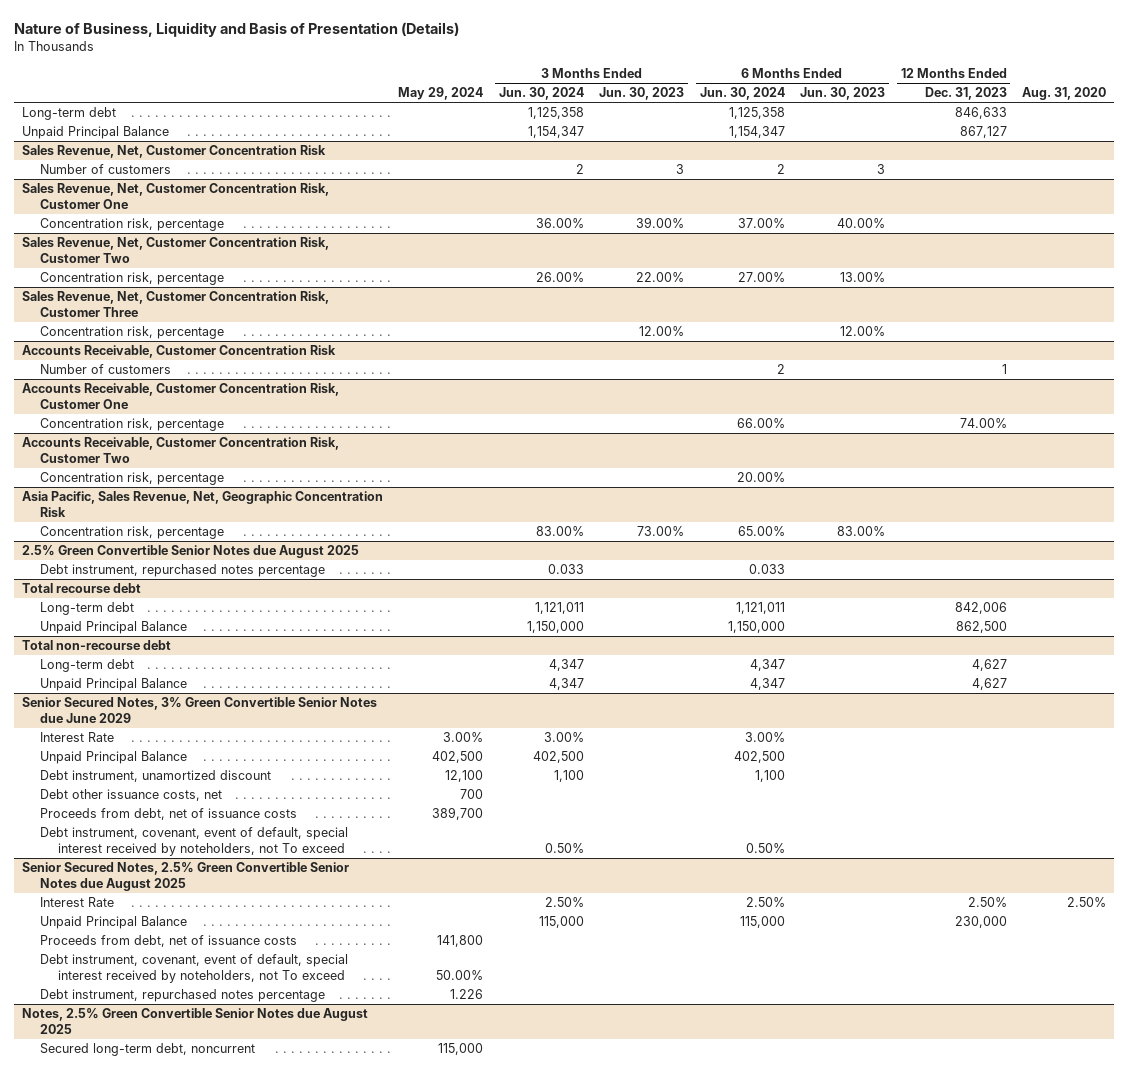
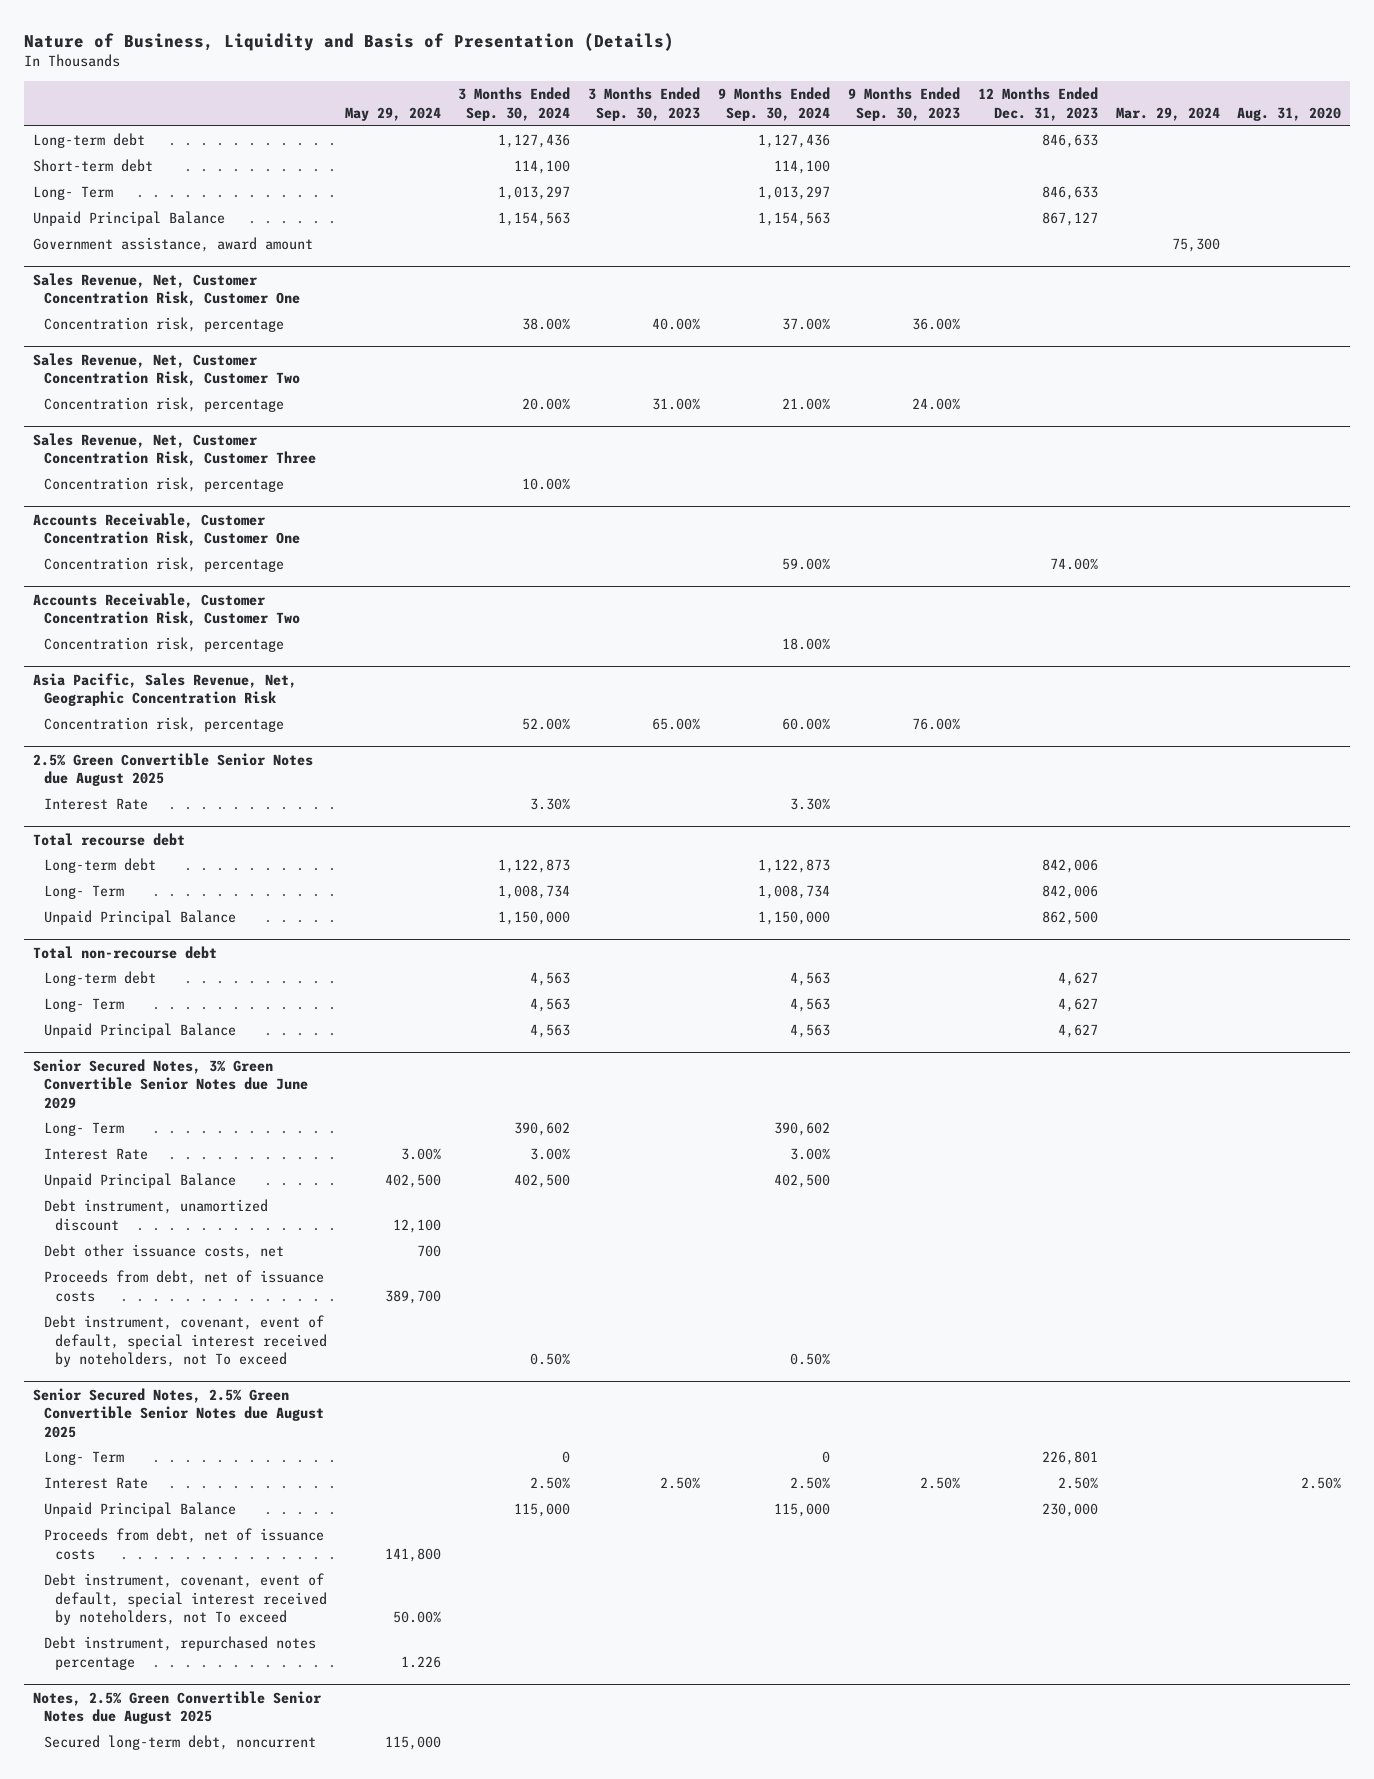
- | May 29, 2024 | 3 Months Ended Jun. 30, 2024 | 3 Months Ended Jun. 30, 2023 | 6 Months Ended Jun. 30, 2024 | 6 Months Ended Jun. 30, 2023 | 12 Months Ended Dec. 31, 2023 | Aug. 31, 2020
+ | May 29, 2024 | 3 Months Ended Sep. 30, 2024 | 3 Months Ended Sep. 30, 2023 | 9 Months Ended Sep. 30, 2024 | 9 Months Ended Sep. 30, 2023 | 12 Months Ended Dec. 31, 2023 | Mar. 29, 2024 | Aug. 31, 2020
+ Short-term debt | | 114,100 | | 114,100 | | | |
+ Long- Term | | 1,013,297 | | 1,013,297 | | 846,633 | |
- Sales Revenue, Net, Customer Concentration Risk
- Number of customers | | 2 | 3 | 2 | 3 | |
+ Government assistance, award amount | | | | | | | 75,300 |
- Accounts Receivable, Customer Concentration Risk
- Number of customers | | | | 2 | | 1 |
@ 2.5% Green Convertible Senior Notes due August 2025
- Debt instrument, repurchased notes percentage | | 0.033 | | 0.033 | | |
+ Interest Rate | | 3.30% | | 3.30% | | | |
@ Total recourse debt
+ Long- Term | | 1,008,734 | | 1,008,734 | | 842,006 | |
@ Total non-recourse debt
+ Long- Term | | 4,563 | | 4,563 | | 4,627 | |
@ Senior Secured Notes, 3% Green Convertible Senior Notes due June 2029
+ Long- Term | | 390,602 | | 390,602 | | | |
@ Senior Secured Notes, 2.5% Green Convertible Senior Notes due August 2025
+ Long- Term | | 0 | | 0 | | 226,801 | |

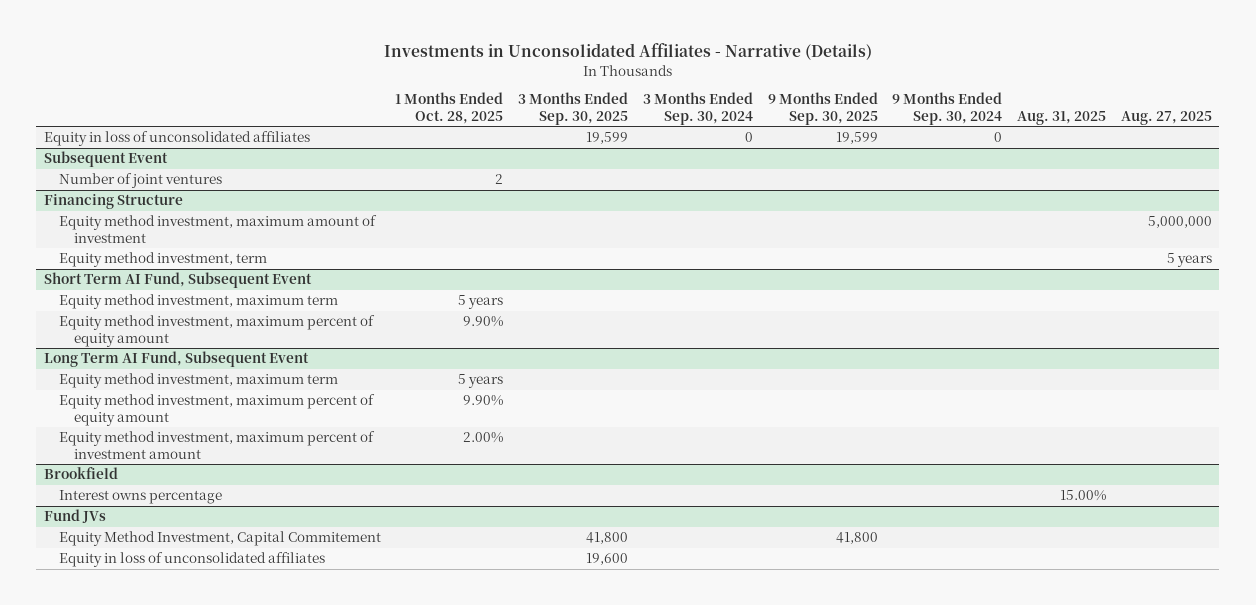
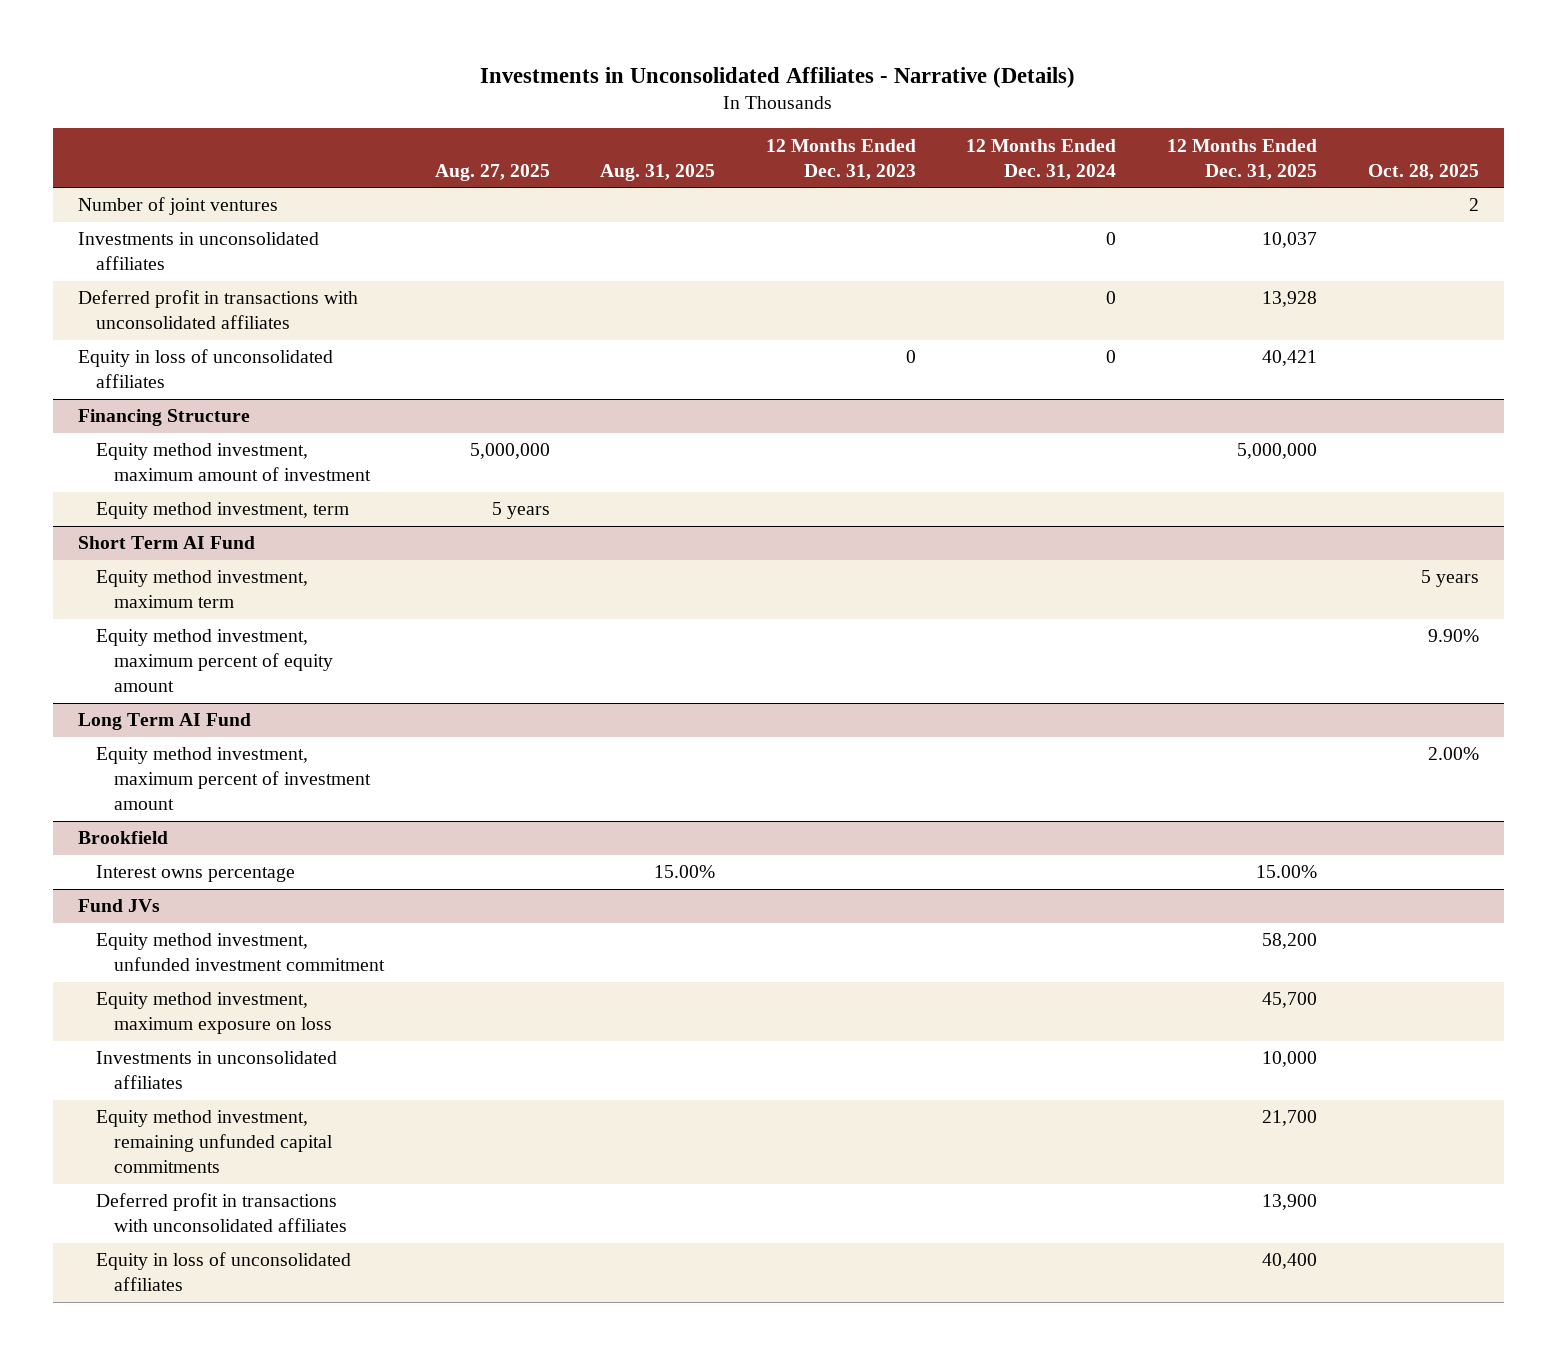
- | 1 Months Ended Oct. 28, 2025 | 3 Months Ended Sep. 30, 2025 | 3 Months Ended Sep. 30, 2024 | 9 Months Ended Sep. 30, 2025 | 9 Months Ended Sep. 30, 2024 | Aug. 31, 2025 | Aug. 27, 2025
+ | Aug. 27, 2025 | Aug. 31, 2025 | 12 Months Ended Dec. 31, 2023 | 12 Months Ended Dec. 31, 2024 | 12 Months Ended Dec. 31, 2025 | Oct. 28, 2025
+ Number of joint ventures | | | | | | 2
+ Investments in unconsolidated affiliates | | | | 0 | 10,037 |
+ Deferred profit in transactions with unconsolidated affiliates | | | | 0 | 13,928 |
- Subsequent Event
- Number of joint ventures | 2 | | | | | |
- Short Term AI Fund, Subsequent Event
+ Short Term AI Fund
- Long Term AI Fund, Subsequent Event
- Equity method investment, maximum term | 5 years | | | | | |
- Equity method investment, maximum percent of equity amount | 9.90% | | | | | |
+ Long Term AI Fund
@ Fund JVs
- Equity Method Investment, Capital Commitement | | 41,800 | | 41,800 | | |
+ Equity method investment, unfunded investment commitment | | | | | 58,200 |
+ Equity method investment, maximum exposure on loss | | | | | 45,700 |
+ Investments in unconsolidated affiliates | | | | | 10,000 |
+ Equity method investment, remaining unfunded capital commitments | | | | | 21,700 |
+ Deferred profit in transactions with unconsolidated affiliates | | | | | 13,900 |

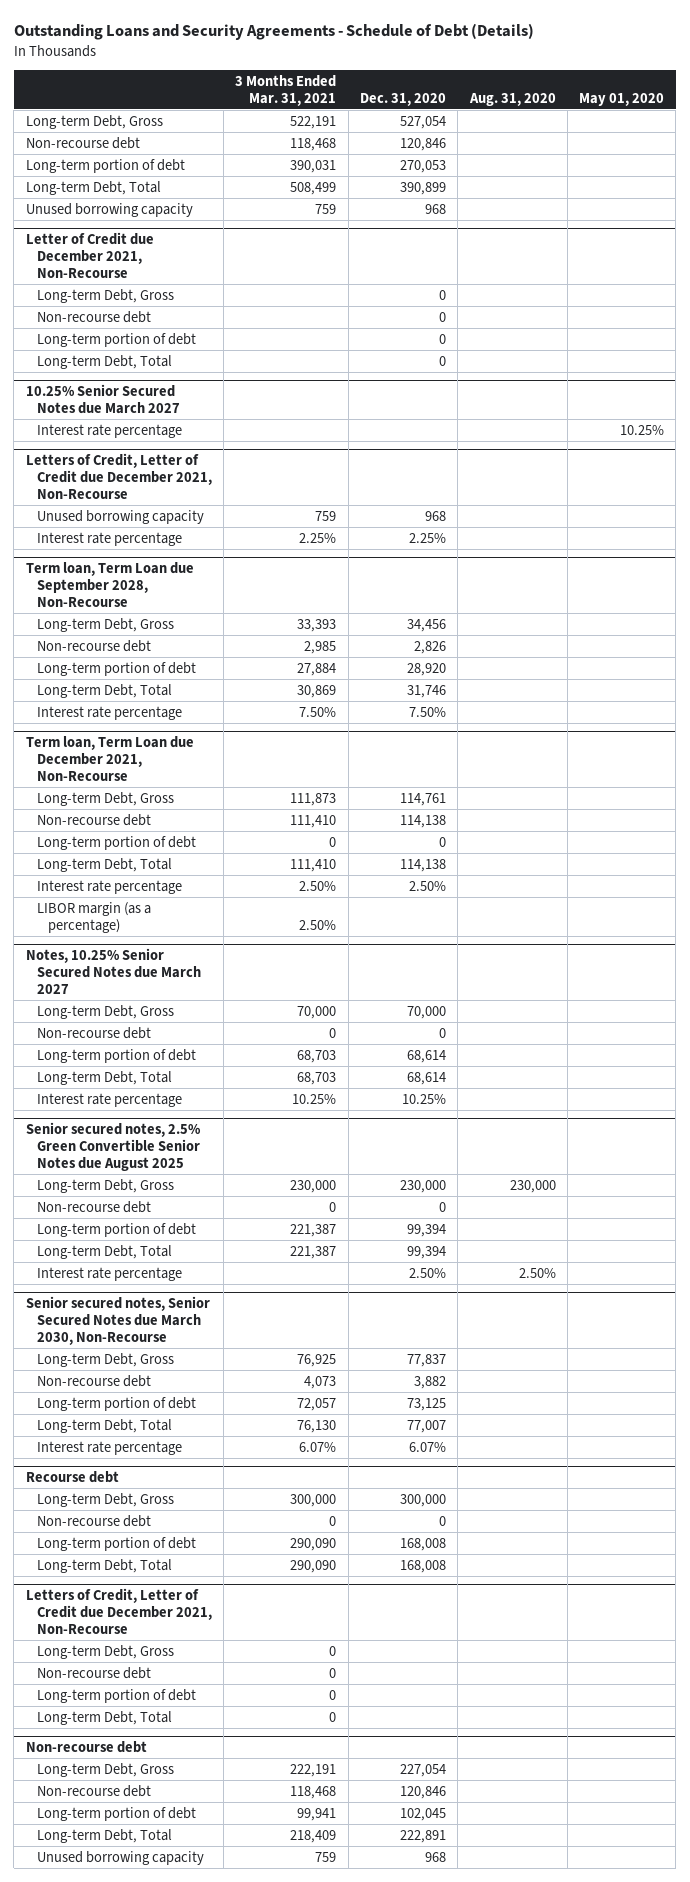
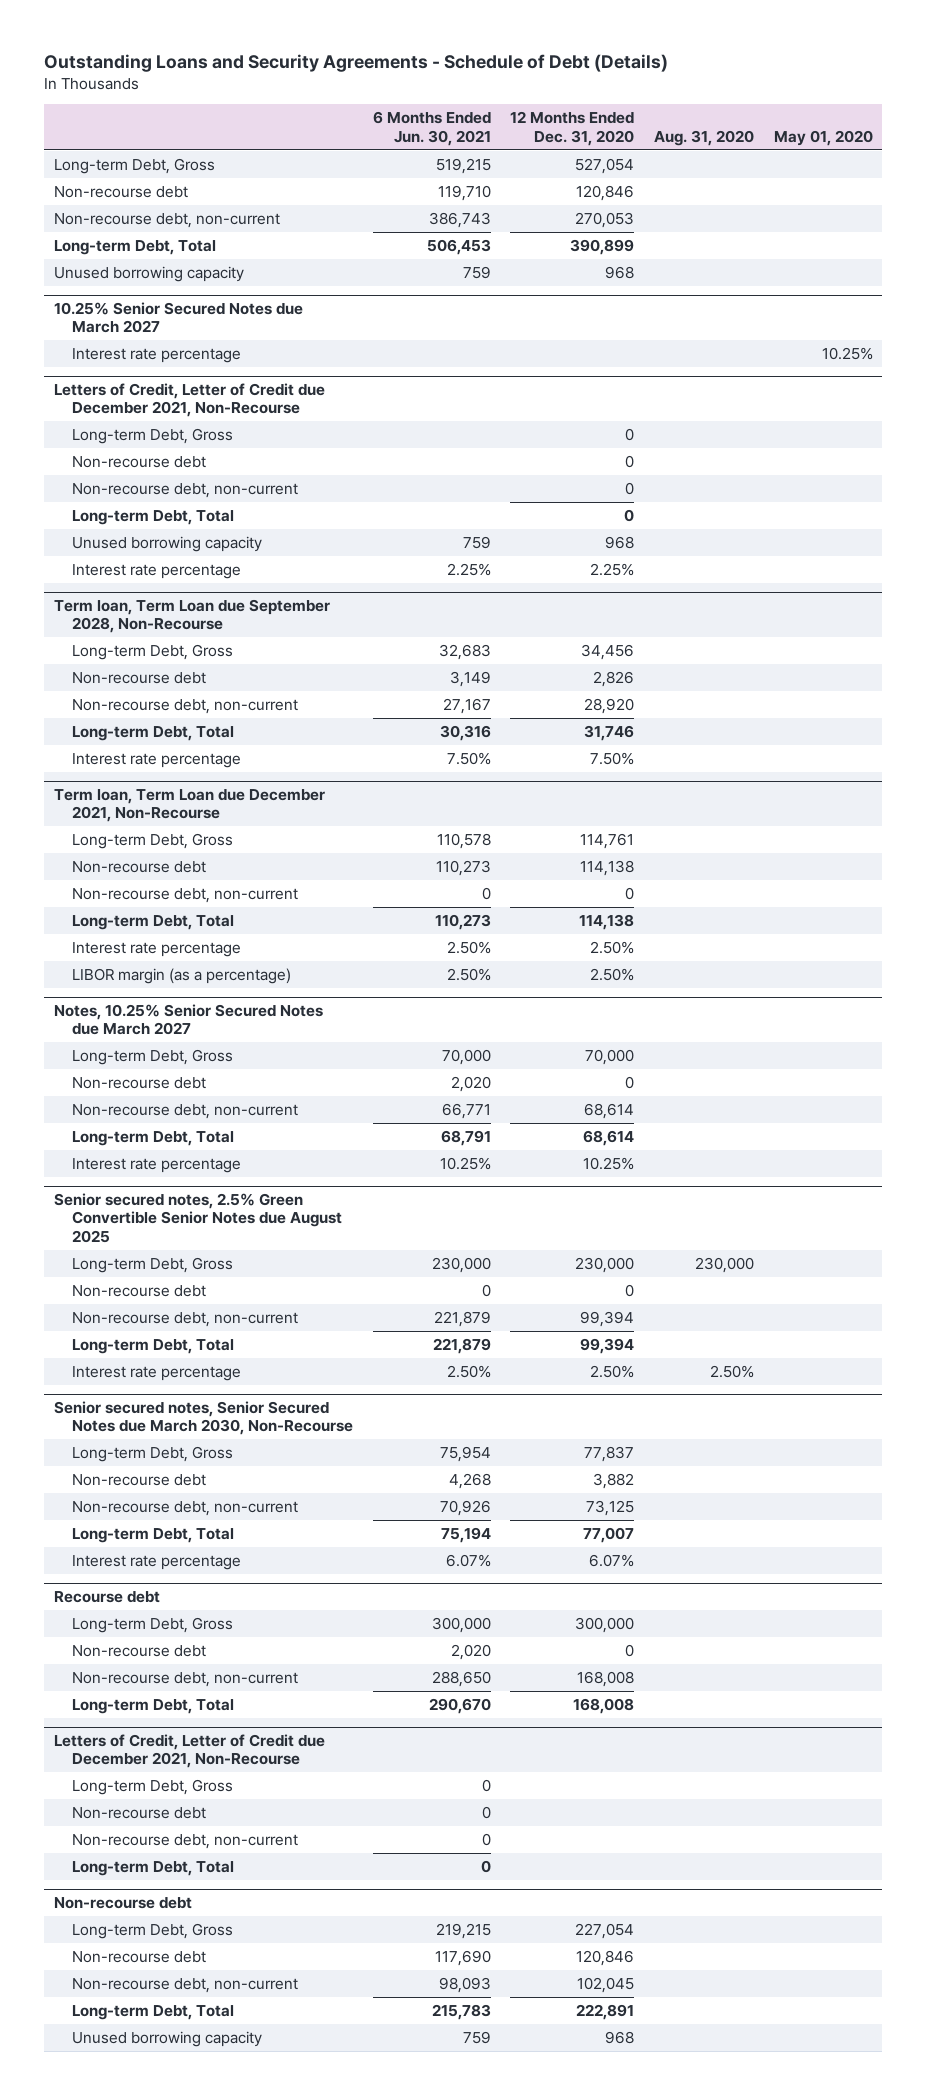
- | 3 Months Ended Mar. 31, 2021 | Dec. 31, 2020 | Aug. 31, 2020 | May 01, 2020
+ | 6 Months Ended Jun. 30, 2021 | 12 Months Ended Dec. 31, 2020 | Aug. 31, 2020 | May 01, 2020
- Long-term portion of debt | 390,031 | 270,053 | |
+ Non-recourse debt, non-current | 386,743 | 270,053 | |
- Letter of Credit due December 2021, Non-Recourse
- Long-term Debt, Gross | | 0 | |
- Non-recourse debt | | 0 | |
- Long-term portion of debt | | 0 | |
- Long-term Debt, Total | | 0 | |
@ Letters of Credit, Letter of Credit due December 2021, Non-Recourse
+ Long-term Debt, Gross | | 0 | |
+ Non-recourse debt | | 0 | |
+ Non-recourse debt, non-current | | 0 | |
+ Long-term Debt, Total | | 0 | |
@ Term loan, Term Loan due September 2028, Non-Recourse
- Long-term portion of debt | 27,884 | 28,920 | |
+ Non-recourse debt, non-current | 27,167 | 28,920 | |
@ Term loan, Term Loan due December 2021, Non-Recourse
- Long-term portion of debt | 0 | 0 | |
+ Non-recourse debt, non-current | 0 | 0 | |
@ Notes, 10.25% Senior Secured Notes due March 2027
- Long-term portion of debt | 68,703 | 68,614 | |
+ Non-recourse debt, non-current | 66,771 | 68,614 | |
@ Senior secured notes, 2.5% Green Convertible Senior Notes due August 2025
- Long-term portion of debt | 221,387 | 99,394 | |
+ Non-recourse debt, non-current | 221,879 | 99,394 | |
@ Senior secured notes, Senior Secured Notes due March 2030, Non-Recourse
- Long-term portion of debt | 72,057 | 73,125 | |
+ Non-recourse debt, non-current | 70,926 | 73,125 | |
@ Recourse debt
- Long-term portion of debt | 290,090 | 168,008 | |
+ Non-recourse debt, non-current | 288,650 | 168,008 | |
@ Letters of Credit, Letter of Credit due December 2021, Non-Recourse
- Long-term portion of debt | 0 | | |
+ Non-recourse debt, non-current | 0 | | |
@ Non-recourse debt
- Long-term portion of debt | 99,941 | 102,045 | |
+ Non-recourse debt, non-current | 98,093 | 102,045 | |

